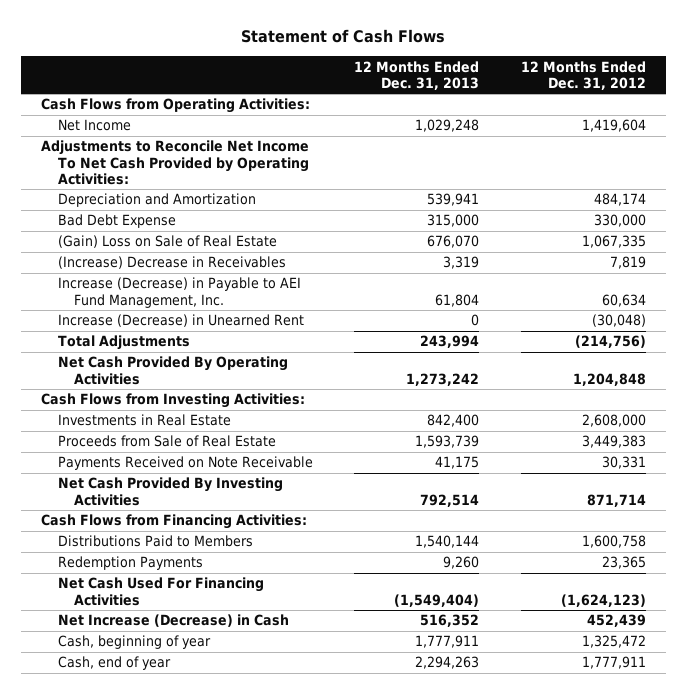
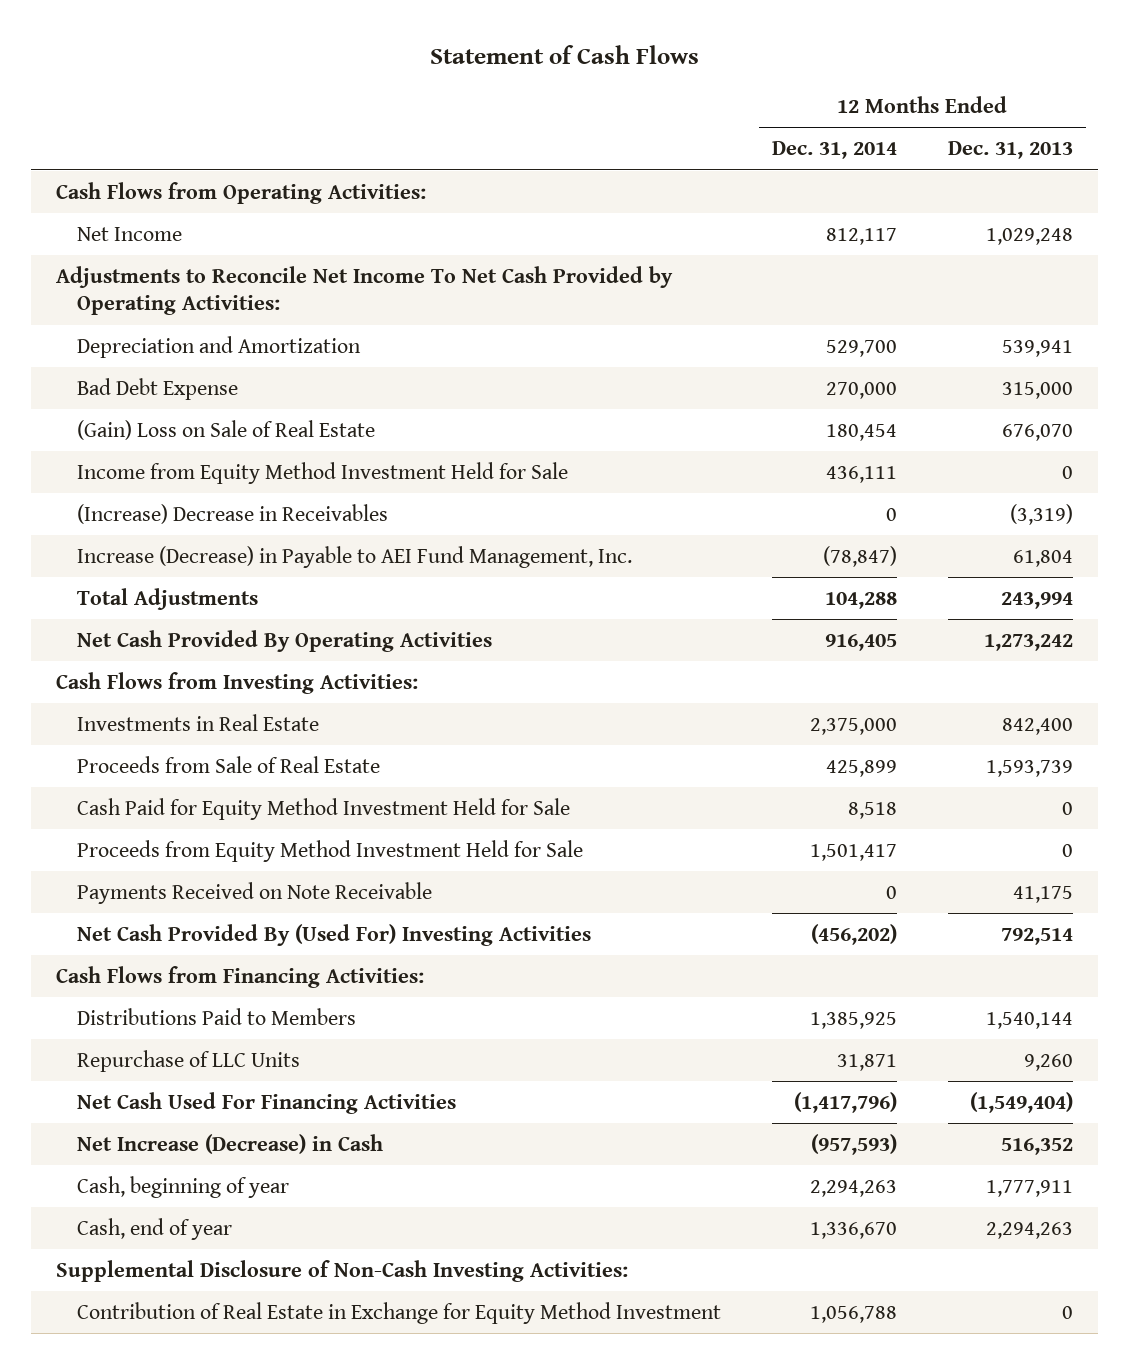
- | 12 Months Ended Dec. 31, 2013 | 12 Months Ended Dec. 31, 2012
+ | 12 Months Ended Dec. 31, 2014 | 12 Months Ended Dec. 31, 2013
- (Increase) Decrease in Receivables | 3,319 | 7,819
+ Income from Equity Method Investment Held for Sale | 436,111 | 0
+ (Increase) Decrease in Receivables | 0 | (3,319)
- Increase (Decrease) in Unearned Rent | 0 | (30,048)
+ Cash Paid for Equity Method Investment Held for Sale | 8,518 | 0
+ Proceeds from Equity Method Investment Held for Sale | 1,501,417 | 0
- Net Cash Provided By Investing Activities | 792,514 | 871,714
+ Net Cash Provided By (Used For) Investing Activities | (456,202) | 792,514
- Redemption Payments | 9,260 | 23,365
+ Repurchase of LLC Units | 31,871 | 9,260
+ Supplemental Disclosure of Non-Cash Investing Activities:
+ Contribution of Real Estate in Exchange for Equity Method Investment | 1,056,788 | 0

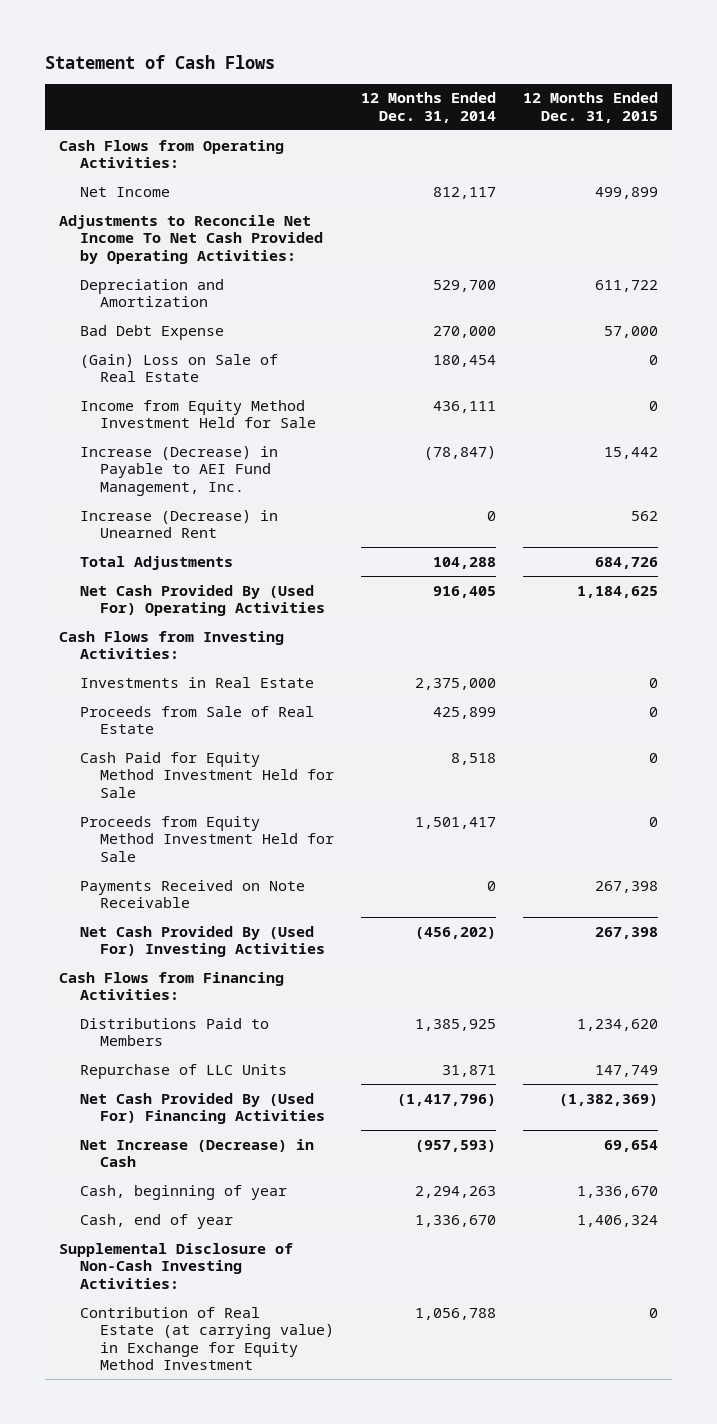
- | 12 Months Ended Dec. 31, 2014 | 12 Months Ended Dec. 31, 2013
+ | 12 Months Ended Dec. 31, 2014 | 12 Months Ended Dec. 31, 2015
- (Increase) Decrease in Receivables | 0 | (3,319)
+ Increase (Decrease) in Unearned Rent | 0 | 562
- Net Cash Provided By Operating Activities | 916,405 | 1,273,242
+ Net Cash Provided By (Used For) Operating Activities | 916,405 | 1,184,625
- Net Cash Used For Financing Activities | (1,417,796) | (1,549,404)
+ Net Cash Provided By (Used For) Financing Activities | (1,417,796) | (1,382,369)
- Contribution of Real Estate in Exchange for Equity Method Investment | 1,056,788 | 0
+ Contribution of Real Estate (at carrying value) in Exchange for Equity Method Investment | 1,056,788 | 0

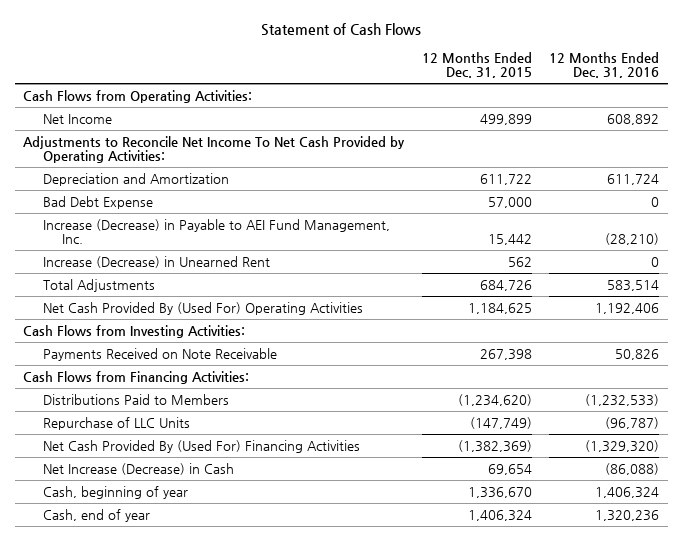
- | 12 Months Ended Dec. 31, 2014 | 12 Months Ended Dec. 31, 2015
+ | 12 Months Ended Dec. 31, 2015 | 12 Months Ended Dec. 31, 2016
- (Gain) Loss on Sale of Real Estate | 180,454 | 0
- Income from Equity Method Investment Held for Sale | 436,111 | 0
- Investments in Real Estate | 2,375,000 | 0
- Proceeds from Sale of Real Estate | 425,899 | 0
- Cash Paid for Equity Method Investment Held for Sale | 8,518 | 0
- Proceeds from Equity Method Investment Held for Sale | 1,501,417 | 0
- Net Cash Provided By (Used For) Investing Activities | (456,202) | 267,398
- Distributions Paid to Members | 1,385,925 | 1,234,620
- Repurchase of LLC Units | 31,871 | 147,749
+ Distributions Paid to Members | (1,234,620) | (1,232,533)
+ Repurchase of LLC Units | (147,749) | (96,787)
- Supplemental Disclosure of Non-Cash Investing Activities:
- Contribution of Real Estate (at carrying value) in Exchange for Equity Method Investment | 1,056,788 | 0

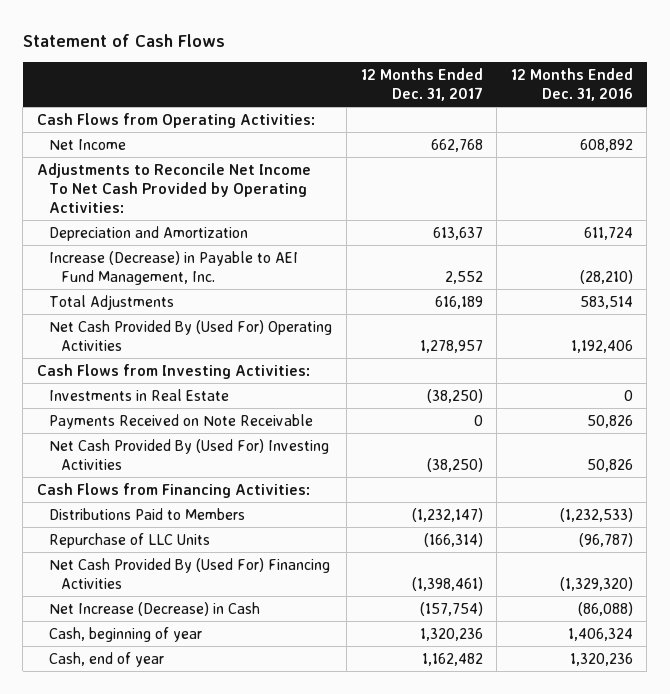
- | 12 Months Ended Dec. 31, 2015 | 12 Months Ended Dec. 31, 2016
+ | 12 Months Ended Dec. 31, 2017 | 12 Months Ended Dec. 31, 2016
- Bad Debt Expense | 57,000 | 0
- Increase (Decrease) in Unearned Rent | 562 | 0
+ Investments in Real Estate | (38,250) | 0
+ Net Cash Provided By (Used For) Investing Activities | (38,250) | 50,826

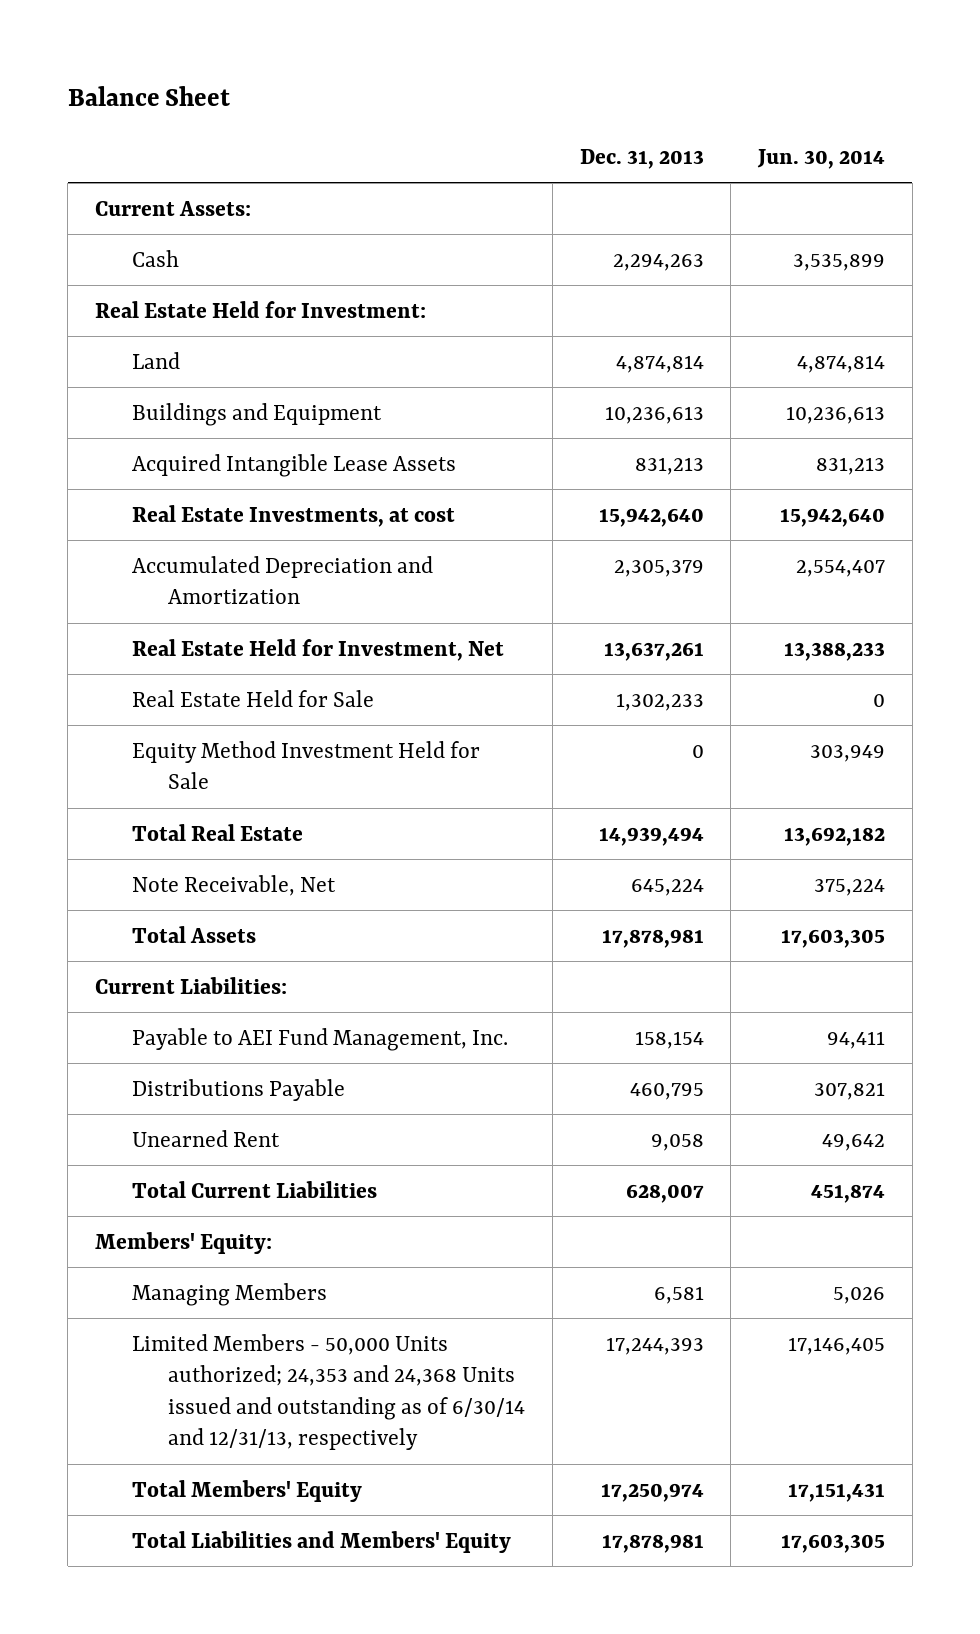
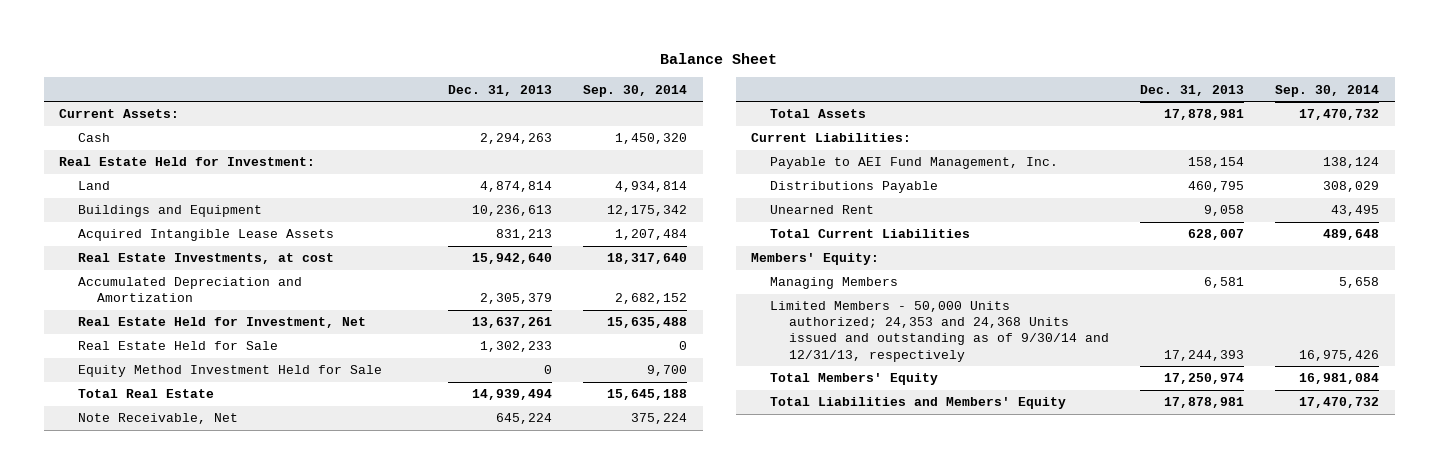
- | Dec. 31, 2013 | Jun. 30, 2014
+ | Dec. 31, 2013 | Sep. 30, 2014
- Limited Members - 50,000 Units authorized; 24,353 and 24,368 Units issued and outstanding as of 6/30/14 and 12/31/13, respectively | 17,244,393 | 17,146,405
+ Limited Members - 50,000 Units authorized; 24,353 and 24,368 Units issued and outstanding as of 9/30/14 and 12/31/13, respectively | 17,244,393 | 16,975,426

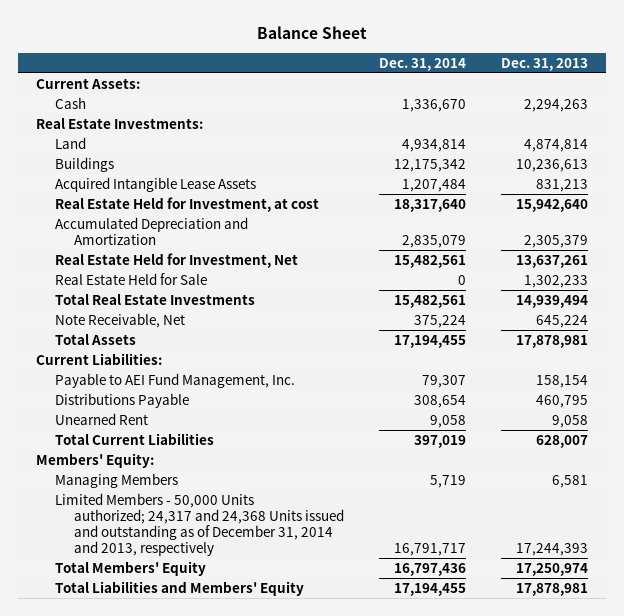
- | Dec. 31, 2013 | Sep. 30, 2014
+ | Dec. 31, 2014 | Dec. 31, 2013
- Real Estate Held for Investment:
+ Real Estate Investments:
- Buildings and Equipment | 10,236,613 | 12,175,342
+ Buildings | 12,175,342 | 10,236,613
- Real Estate Investments, at cost | 15,942,640 | 18,317,640
+ Real Estate Held for Investment, at cost | 18,317,640 | 15,942,640
- Equity Method Investment Held for Sale | 0 | 9,700
- Total Real Estate | 14,939,494 | 15,645,188
+ Total Real Estate Investments | 15,482,561 | 14,939,494
- Limited Members - 50,000 Units authorized; 24,353 and 24,368 Units issued and outstanding as of 9/30/14 and 12/31/13, respectively | 17,244,393 | 16,975,426
+ Limited Members - 50,000 Units authorized; 24,317 and 24,368 Units issued and outstanding as of December 31, 2014 and 2013, respectively | 16,791,717 | 17,244,393

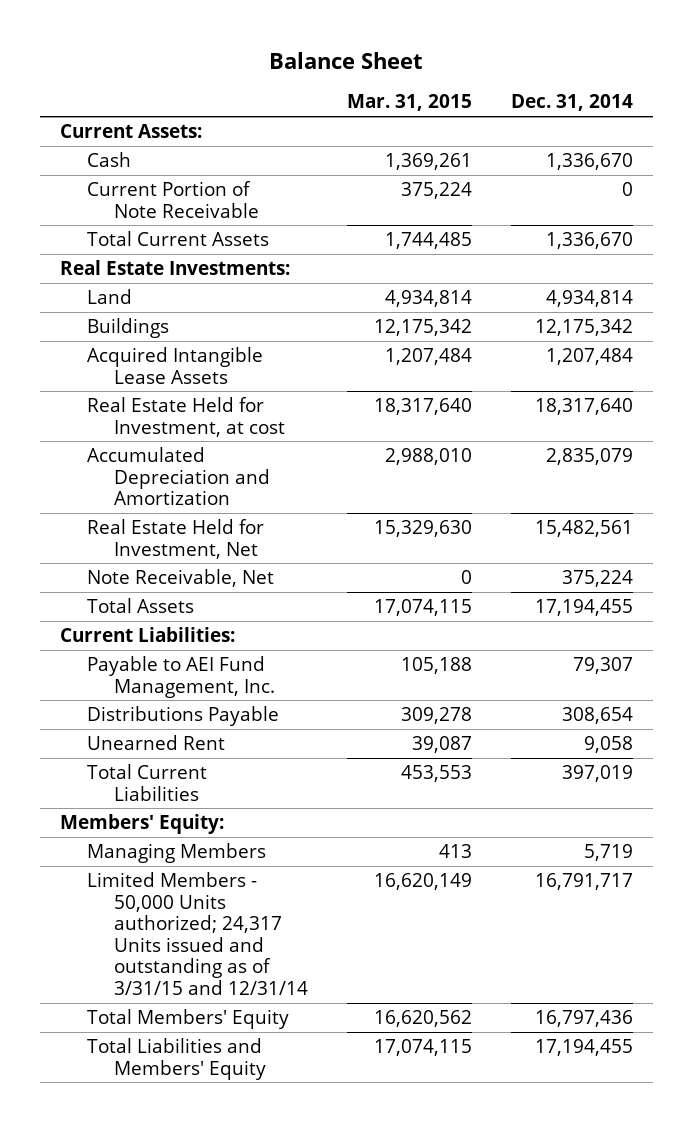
- | Dec. 31, 2014 | Dec. 31, 2013
+ | Mar. 31, 2015 | Dec. 31, 2014
+ Current Portion of Note Receivable | 375,224 | 0
+ Total Current Assets | 1,744,485 | 1,336,670
- Real Estate Held for Sale | 0 | 1,302,233
- Total Real Estate Investments | 15,482,561 | 14,939,494
- Limited Members - 50,000 Units authorized; 24,317 and 24,368 Units issued and outstanding as of December 31, 2014 and 2013, respectively | 16,791,717 | 17,244,393
+ Limited Members - 50,000 Units authorized; 24,317 Units issued and outstanding as of 3/31/15 and 12/31/14 | 16,620,149 | 16,791,717

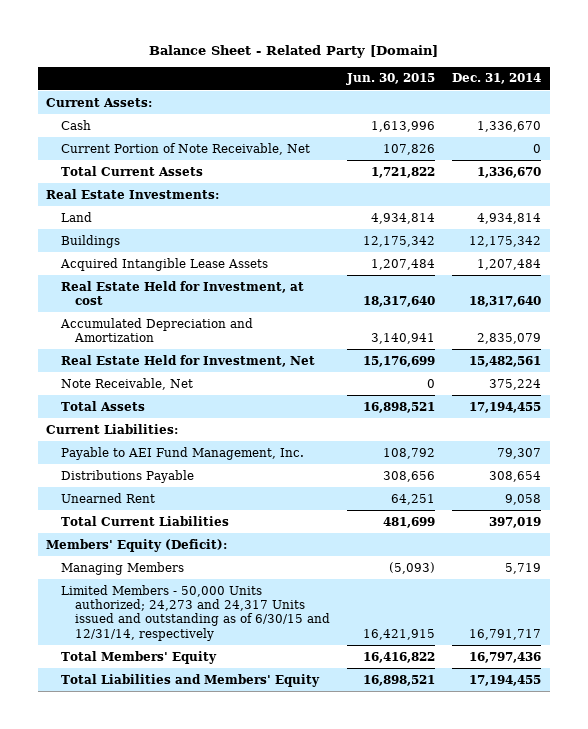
- Balance Sheet
+ Balance Sheet - Related Party [Domain]
- | Mar. 31, 2015 | Dec. 31, 2014
+ | Jun. 30, 2015 | Dec. 31, 2014
- Current Portion of Note Receivable | 375,224 | 0
+ Current Portion of Note Receivable, Net | 107,826 | 0
- Members' Equity:
+ Members' Equity (Deficit):
- Limited Members - 50,000 Units authorized; 24,317 Units issued and outstanding as of 3/31/15 and 12/31/14 | 16,620,149 | 16,791,717
+ Limited Members - 50,000 Units authorized; 24,273 and 24,317 Units issued and outstanding as of 6/30/15 and 12/31/14, respectively | 16,421,915 | 16,791,717

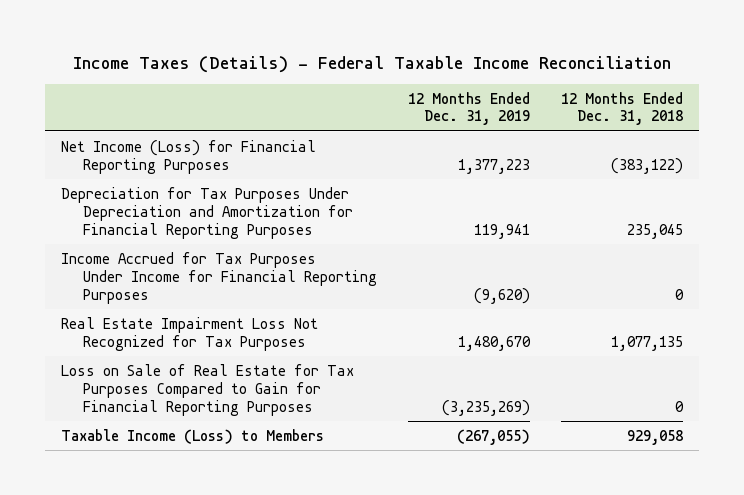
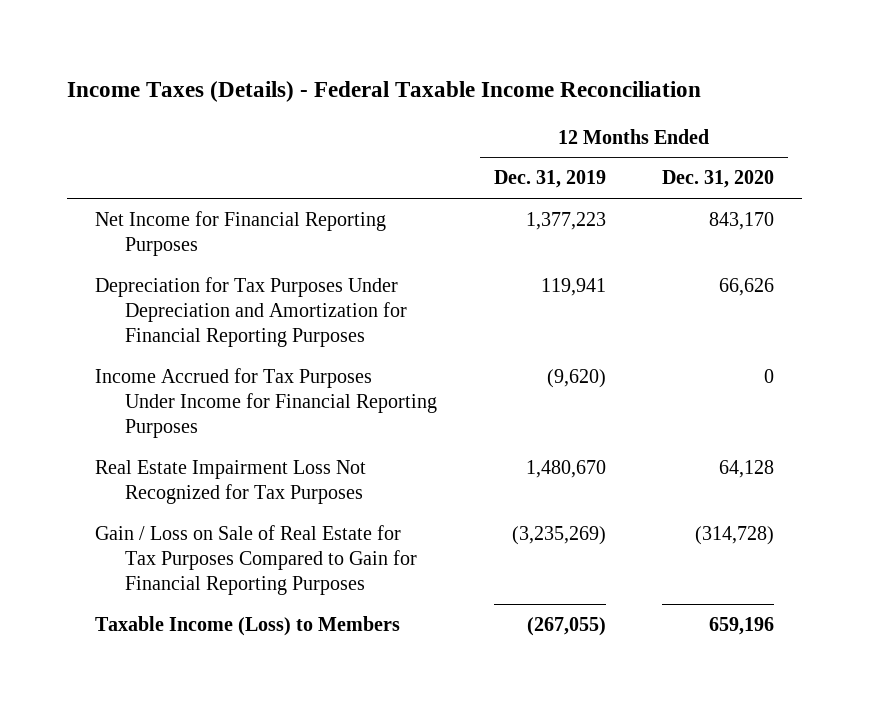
- | 12 Months Ended Dec. 31, 2019 | 12 Months Ended Dec. 31, 2018
+ | 12 Months Ended Dec. 31, 2019 | 12 Months Ended Dec. 31, 2020
- Net Income (Loss) for Financial Reporting Purposes | 1,377,223 | (383,122)
+ Net Income for Financial Reporting Purposes | 1,377,223 | 843,170
- Loss on Sale of Real Estate for Tax Purposes Compared to Gain for Financial Reporting Purposes | (3,235,269) | 0
+ Gain / Loss on Sale of Real Estate for Tax Purposes Compared to Gain for Financial Reporting Purposes | (3,235,269) | (314,728)

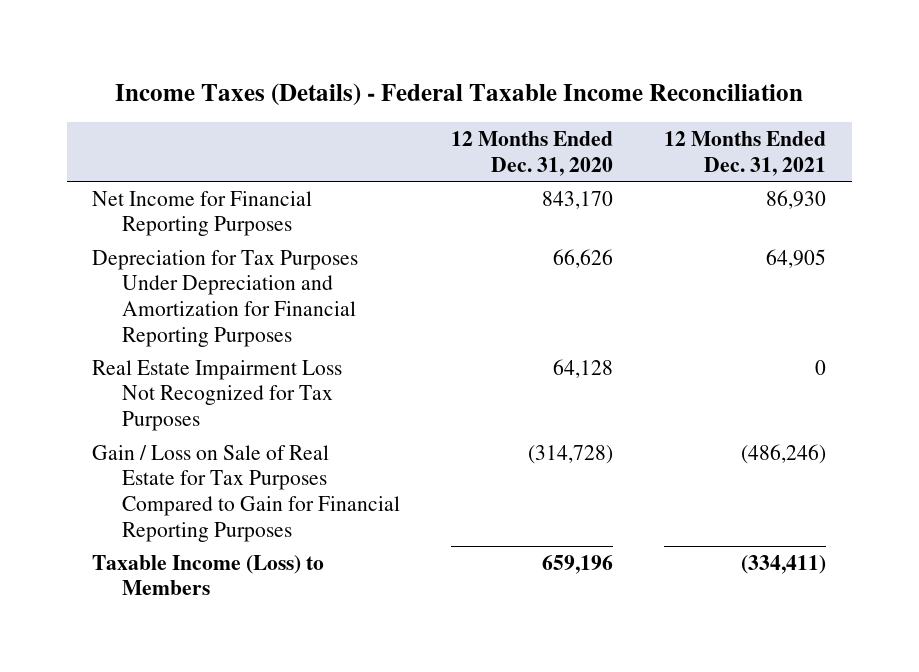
- | 12 Months Ended Dec. 31, 2019 | 12 Months Ended Dec. 31, 2020
+ | 12 Months Ended Dec. 31, 2020 | 12 Months Ended Dec. 31, 2021
- Income Accrued for Tax Purposes Under Income for Financial Reporting Purposes | (9,620) | 0

